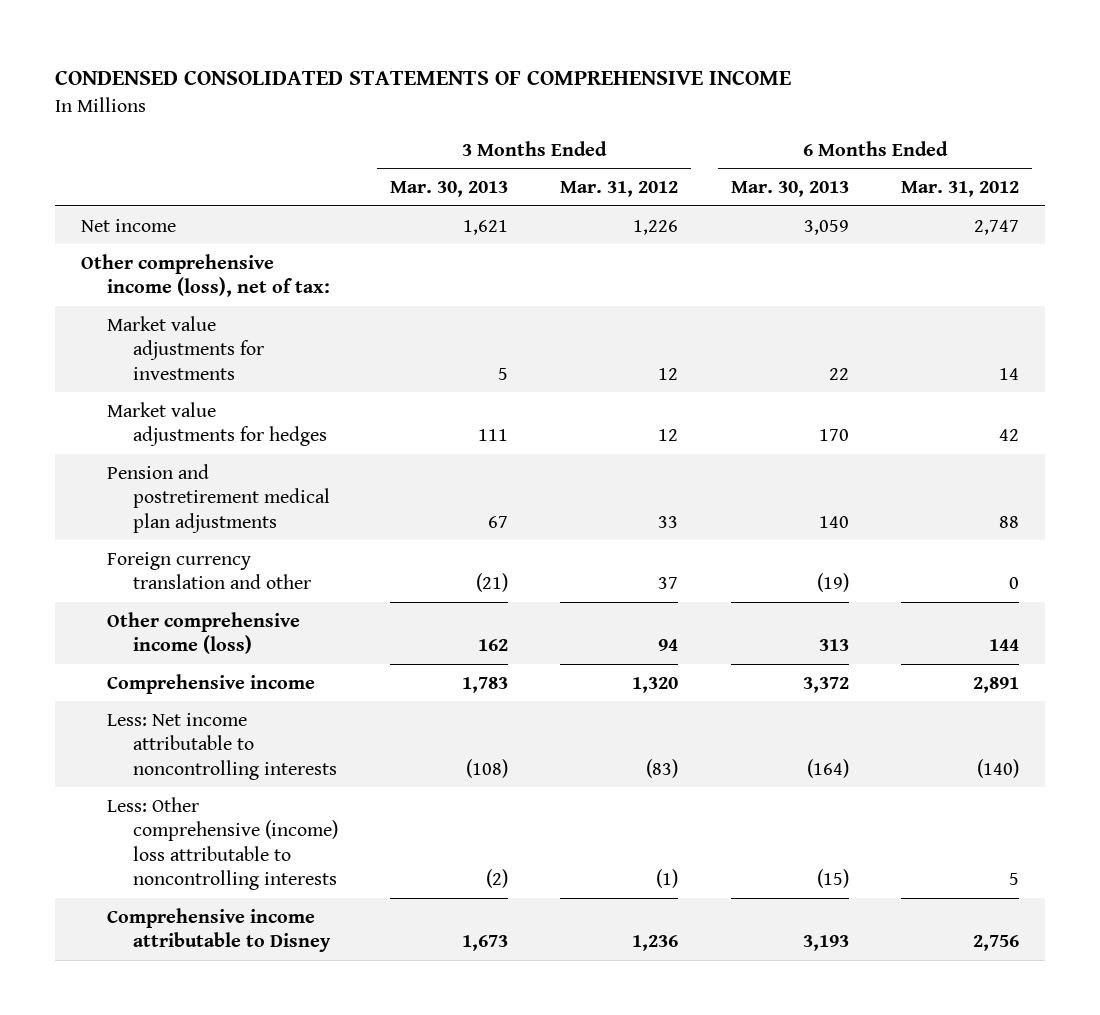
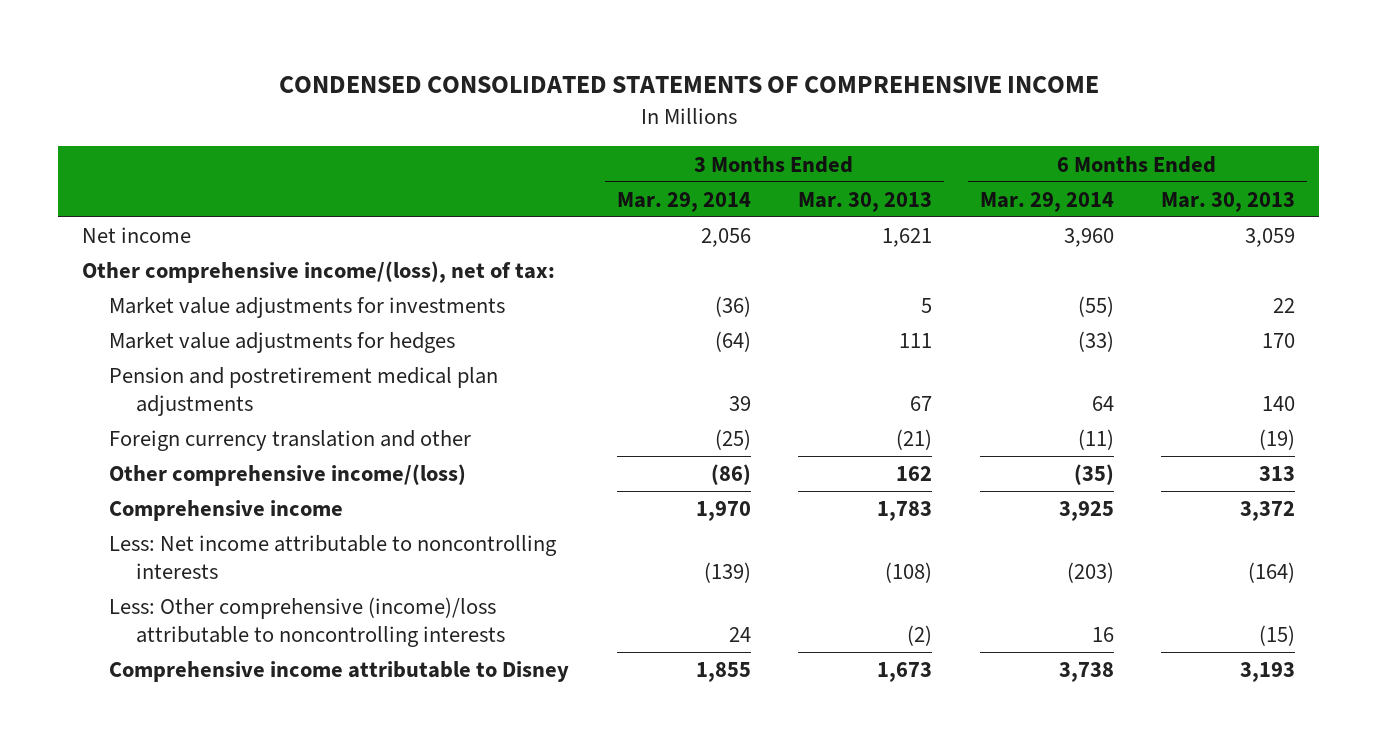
- | 3 Months Ended Mar. 30, 2013 | 3 Months Ended Mar. 31, 2012 | 6 Months Ended Mar. 30, 2013 | 6 Months Ended Mar. 31, 2012
+ | 3 Months Ended Mar. 29, 2014 | 3 Months Ended Mar. 30, 2013 | 6 Months Ended Mar. 29, 2014 | 6 Months Ended Mar. 30, 2013
- Other comprehensive income (loss), net of tax:
+ Other comprehensive income/(loss), net of tax:
- Other comprehensive income (loss) | 162 | 94 | 313 | 144
+ Other comprehensive income/(loss) | (86) | 162 | (35) | 313
- Less: Other comprehensive (income) loss attributable to noncontrolling interests | (2) | (1) | (15) | 5
+ Less: Other comprehensive (income)/loss attributable to noncontrolling interests | 24 | (2) | 16 | (15)

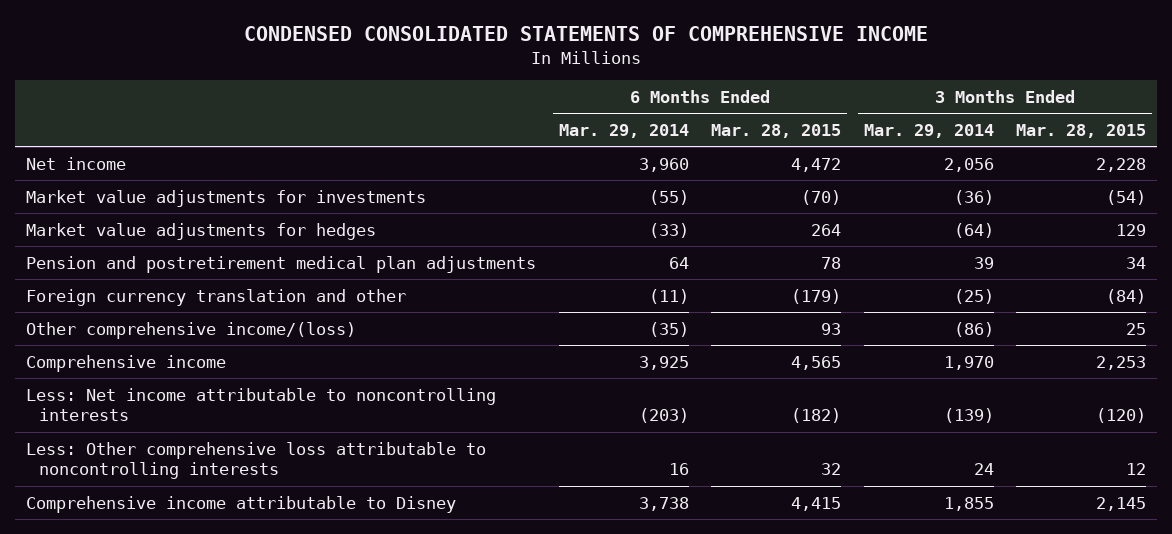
- | 3 Months Ended Mar. 29, 2014 | 3 Months Ended Mar. 30, 2013 | 6 Months Ended Mar. 29, 2014 | 6 Months Ended Mar. 30, 2013
+ | 6 Months Ended Mar. 29, 2014 | 6 Months Ended Mar. 28, 2015 | 3 Months Ended Mar. 29, 2014 | 3 Months Ended Mar. 28, 2015
- Other comprehensive income/(loss), net of tax:
- Less: Other comprehensive (income)/loss attributable to noncontrolling interests | 24 | (2) | 16 | (15)
+ Less: Other comprehensive loss attributable to noncontrolling interests | 16 | 32 | 24 | 12

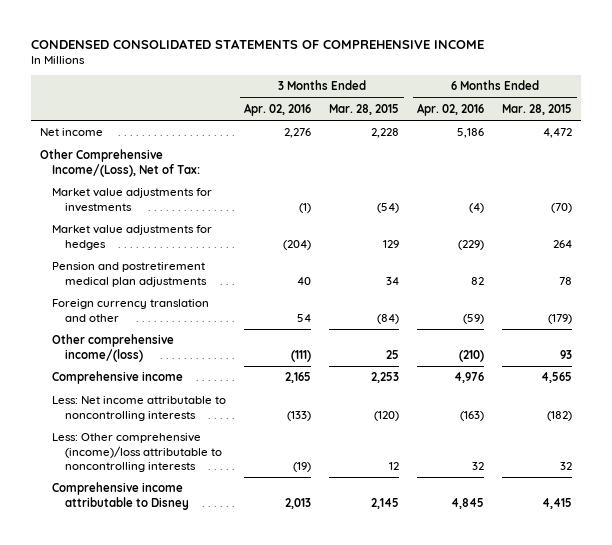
- | 6 Months Ended Mar. 29, 2014 | 6 Months Ended Mar. 28, 2015 | 3 Months Ended Mar. 29, 2014 | 3 Months Ended Mar. 28, 2015
+ | 3 Months Ended Apr. 02, 2016 | 3 Months Ended Mar. 28, 2015 | 6 Months Ended Apr. 02, 2016 | 6 Months Ended Mar. 28, 2015
+ Other Comprehensive Income/(Loss), Net of Tax:
- Less: Other comprehensive loss attributable to noncontrolling interests | 16 | 32 | 24 | 12
+ Less: Other comprehensive (income)/loss attributable to noncontrolling interests | (19) | 12 | 32 | 32

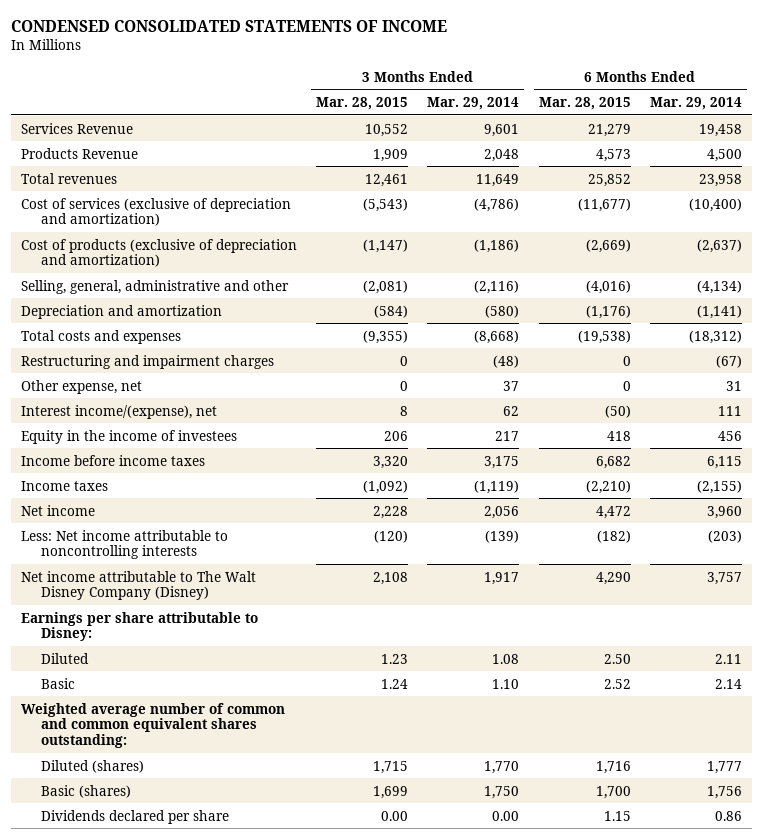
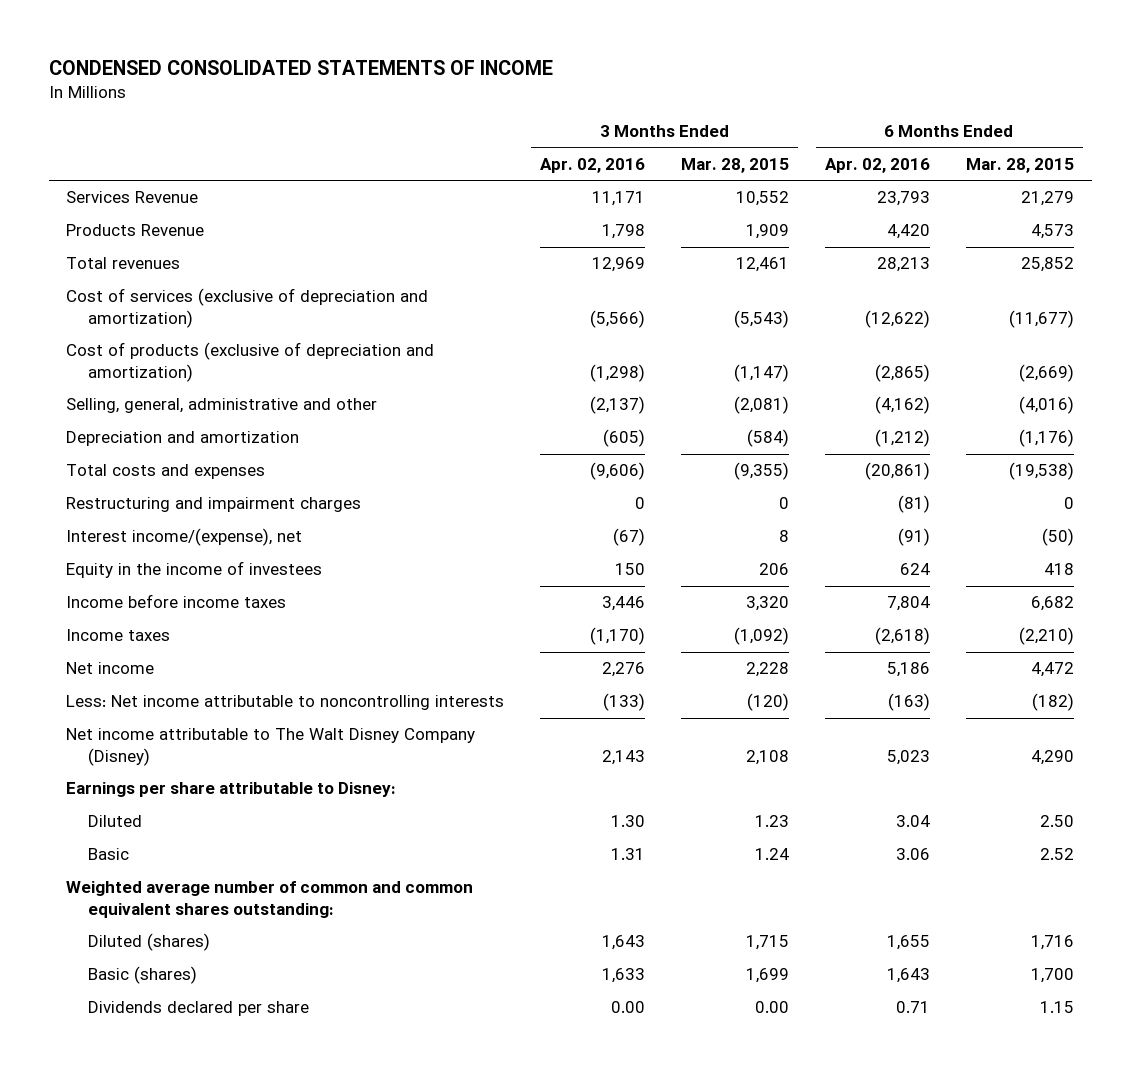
- | 3 Months Ended Mar. 28, 2015 | 3 Months Ended Mar. 29, 2014 | 6 Months Ended Mar. 28, 2015 | 6 Months Ended Mar. 29, 2014
+ | 3 Months Ended Apr. 02, 2016 | 3 Months Ended Mar. 28, 2015 | 6 Months Ended Apr. 02, 2016 | 6 Months Ended Mar. 28, 2015
- Other expense, net | 0 | 37 | 0 | 31

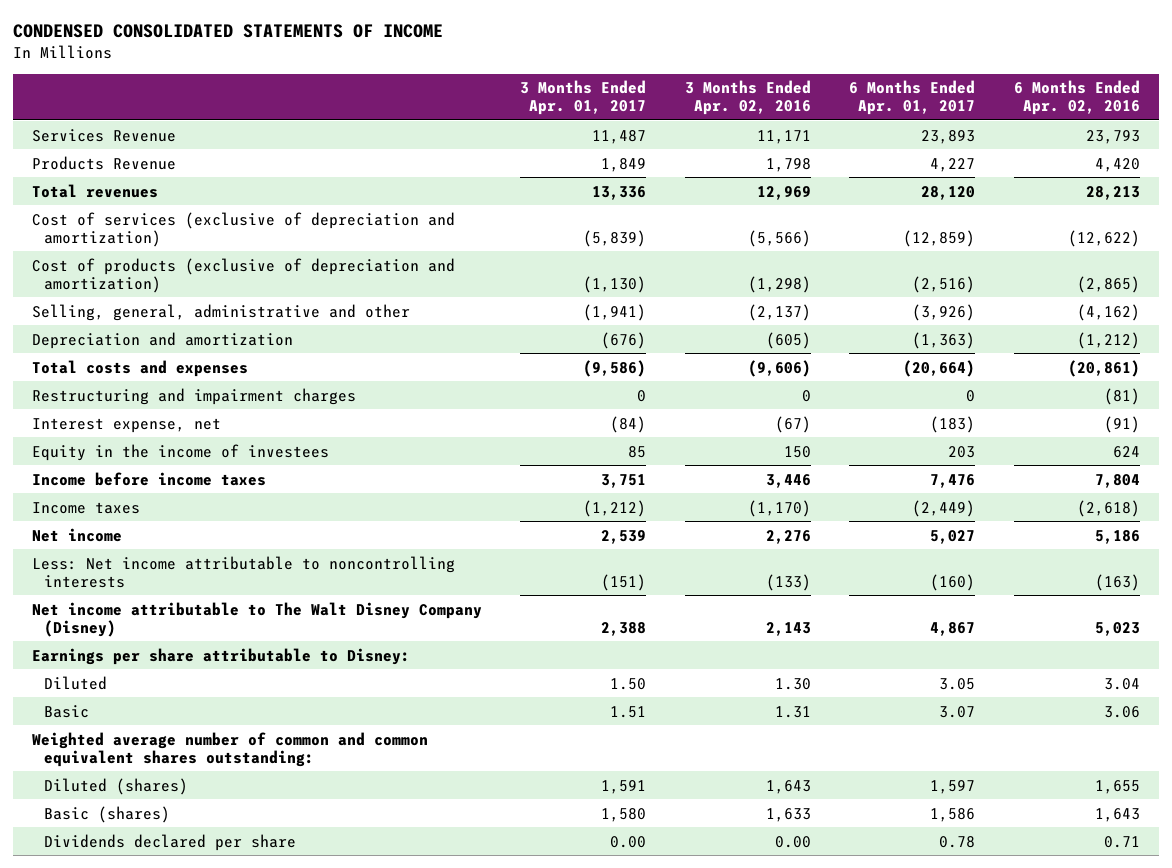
- | 3 Months Ended Apr. 02, 2016 | 3 Months Ended Mar. 28, 2015 | 6 Months Ended Apr. 02, 2016 | 6 Months Ended Mar. 28, 2015
+ | 3 Months Ended Apr. 01, 2017 | 3 Months Ended Apr. 02, 2016 | 6 Months Ended Apr. 01, 2017 | 6 Months Ended Apr. 02, 2016
- Interest income/(expense), net | (67) | 8 | (91) | (50)
+ Interest expense, net | (84) | (67) | (183) | (91)

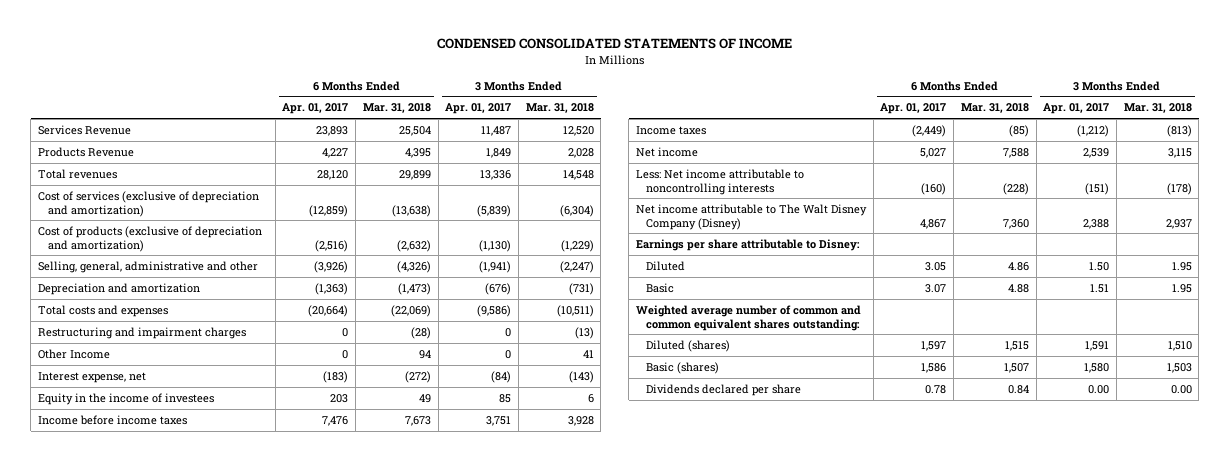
- | 3 Months Ended Apr. 01, 2017 | 3 Months Ended Apr. 02, 2016 | 6 Months Ended Apr. 01, 2017 | 6 Months Ended Apr. 02, 2016
+ | 6 Months Ended Apr. 01, 2017 | 6 Months Ended Mar. 31, 2018 | 3 Months Ended Apr. 01, 2017 | 3 Months Ended Mar. 31, 2018
+ Other Income | 0 | 94 | 0 | 41

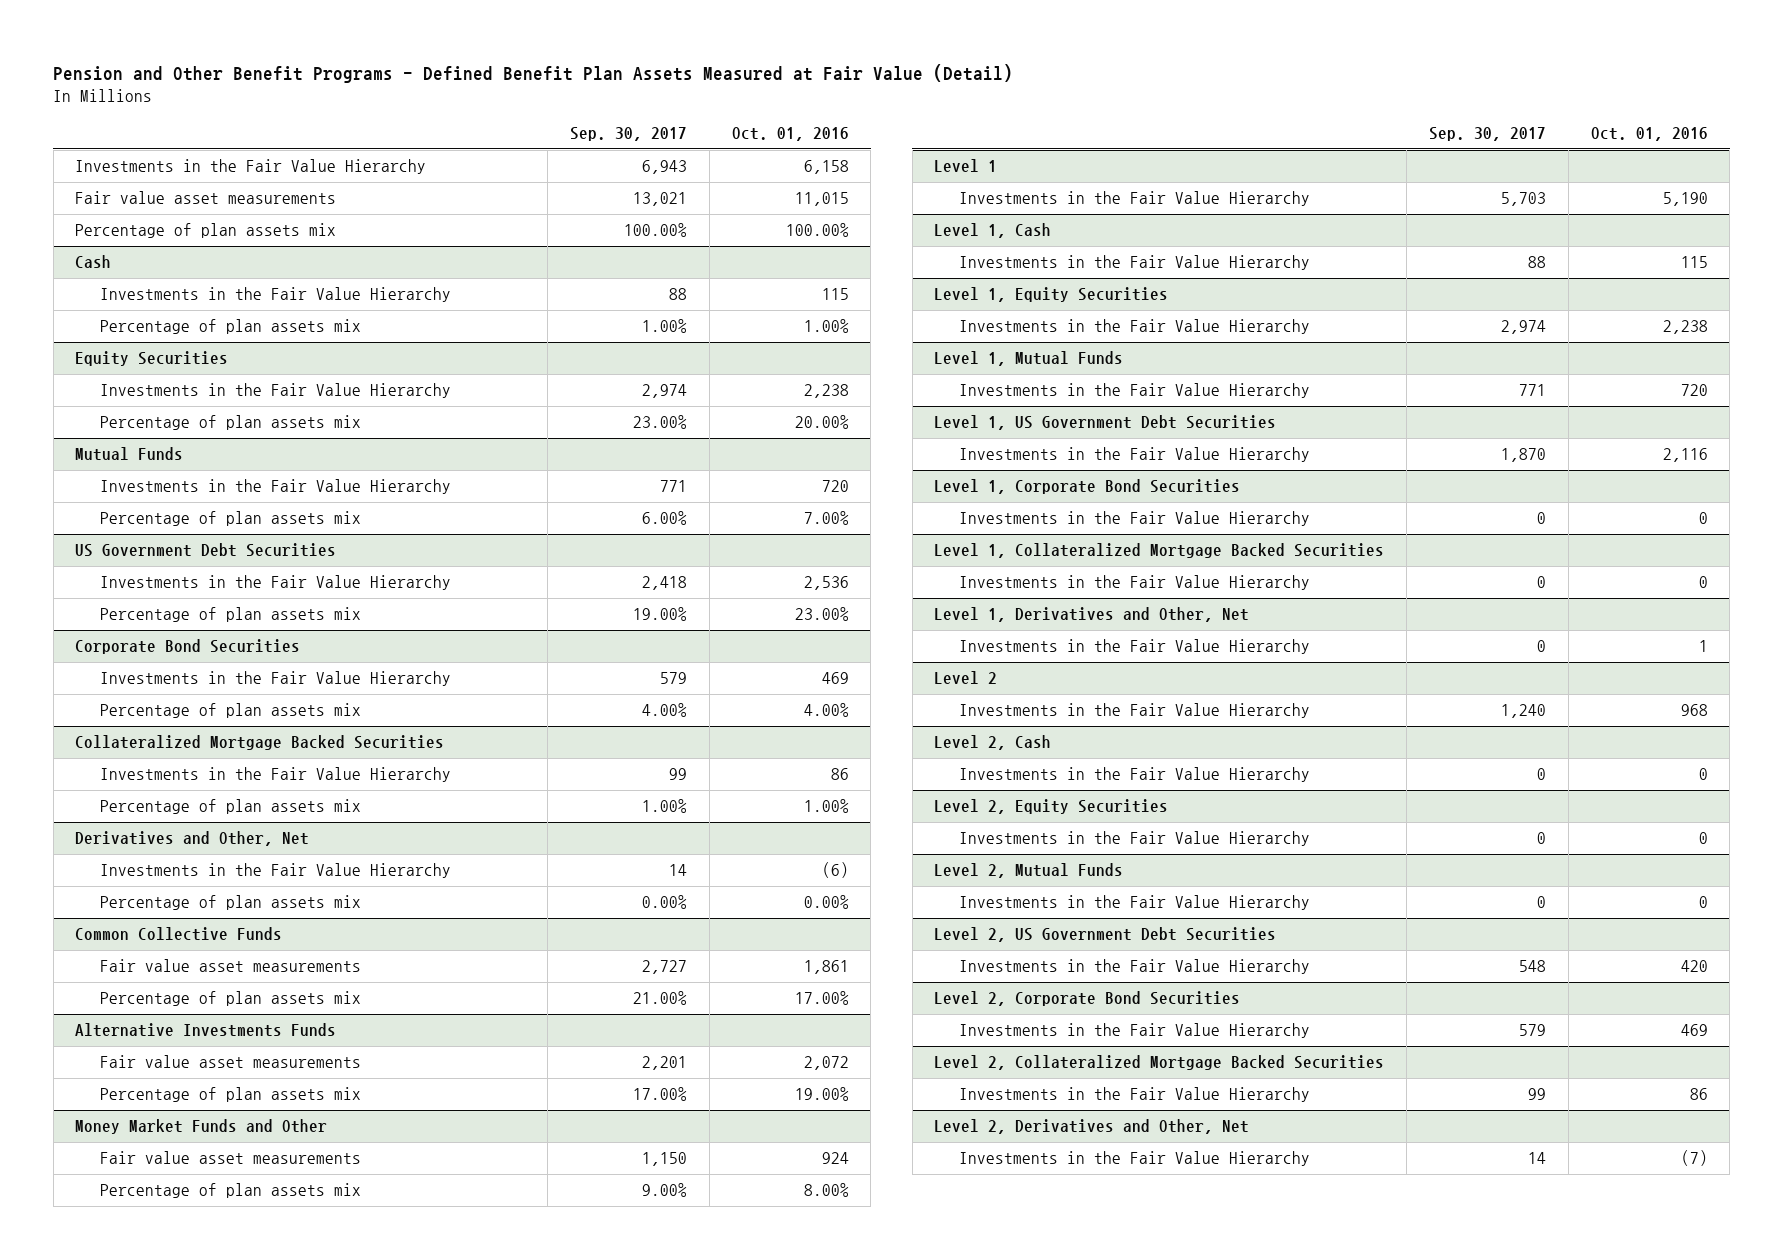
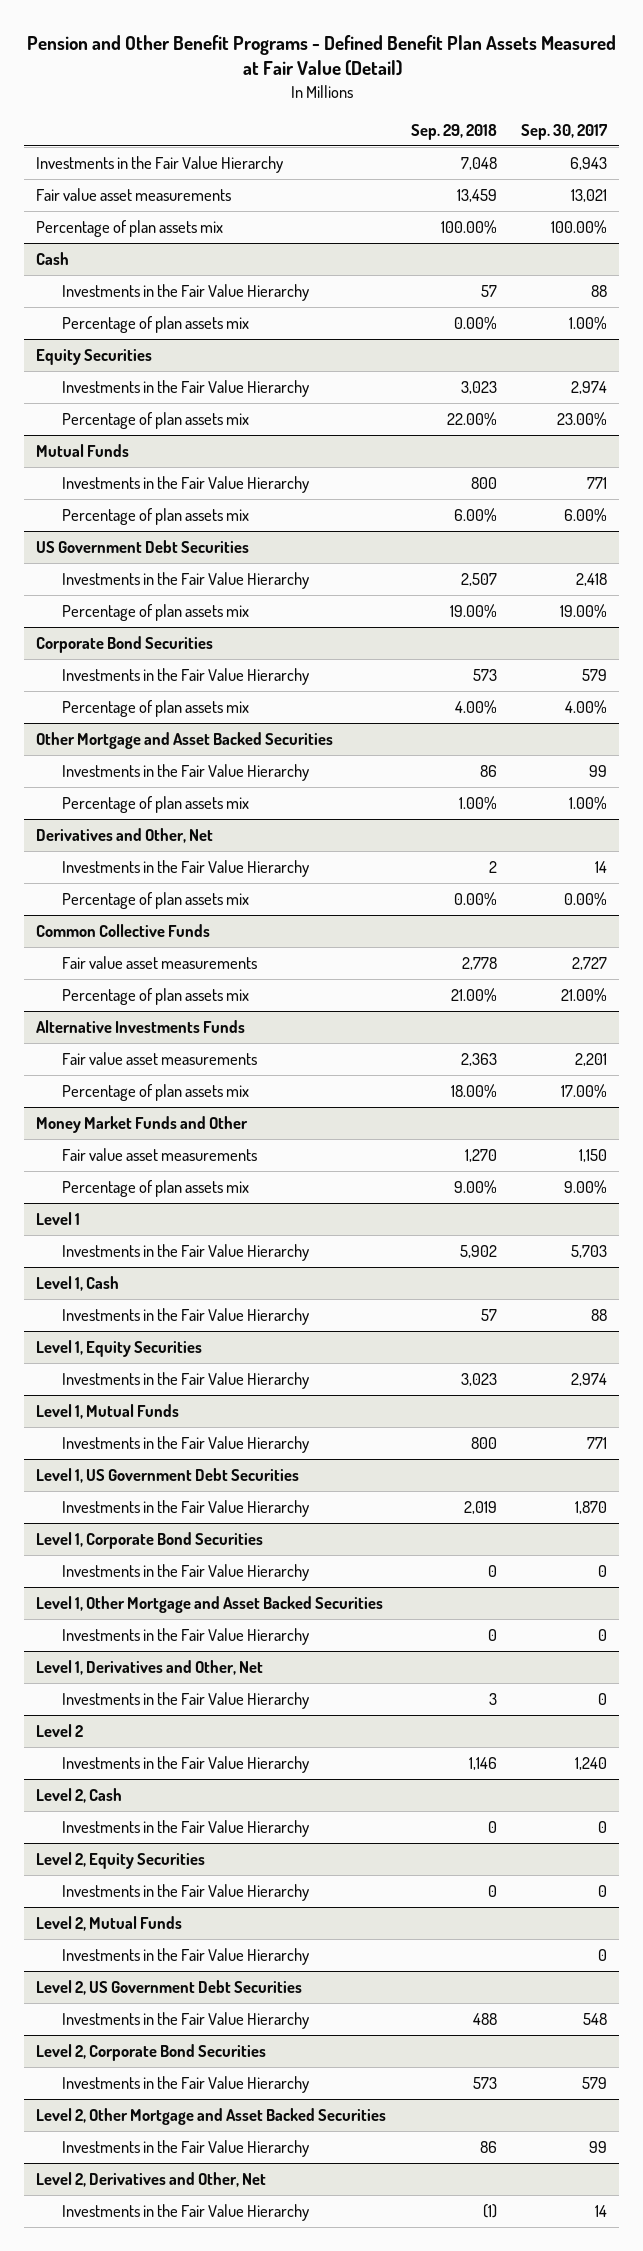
- | Sep. 30, 2017 | Oct. 01, 2016
+ | Sep. 29, 2018 | Sep. 30, 2017
- Collateralized Mortgage Backed Securities
+ Other Mortgage and Asset Backed Securities
- Level 1, Collateralized Mortgage Backed Securities
+ Level 1, Other Mortgage and Asset Backed Securities
- Level 2, Collateralized Mortgage Backed Securities
+ Level 2, Other Mortgage and Asset Backed Securities

